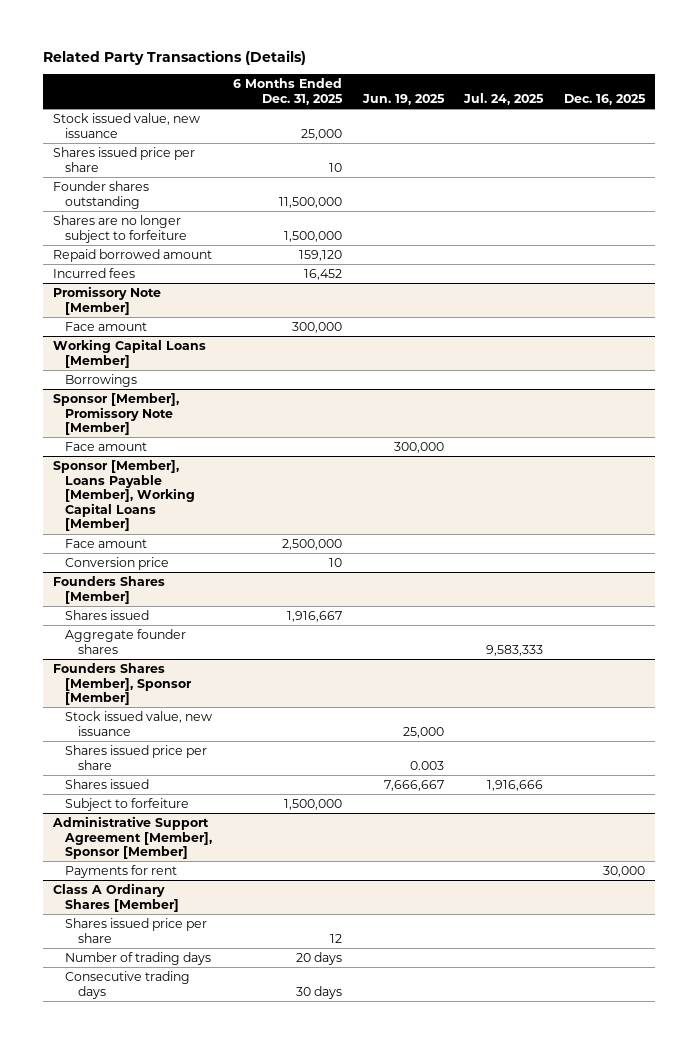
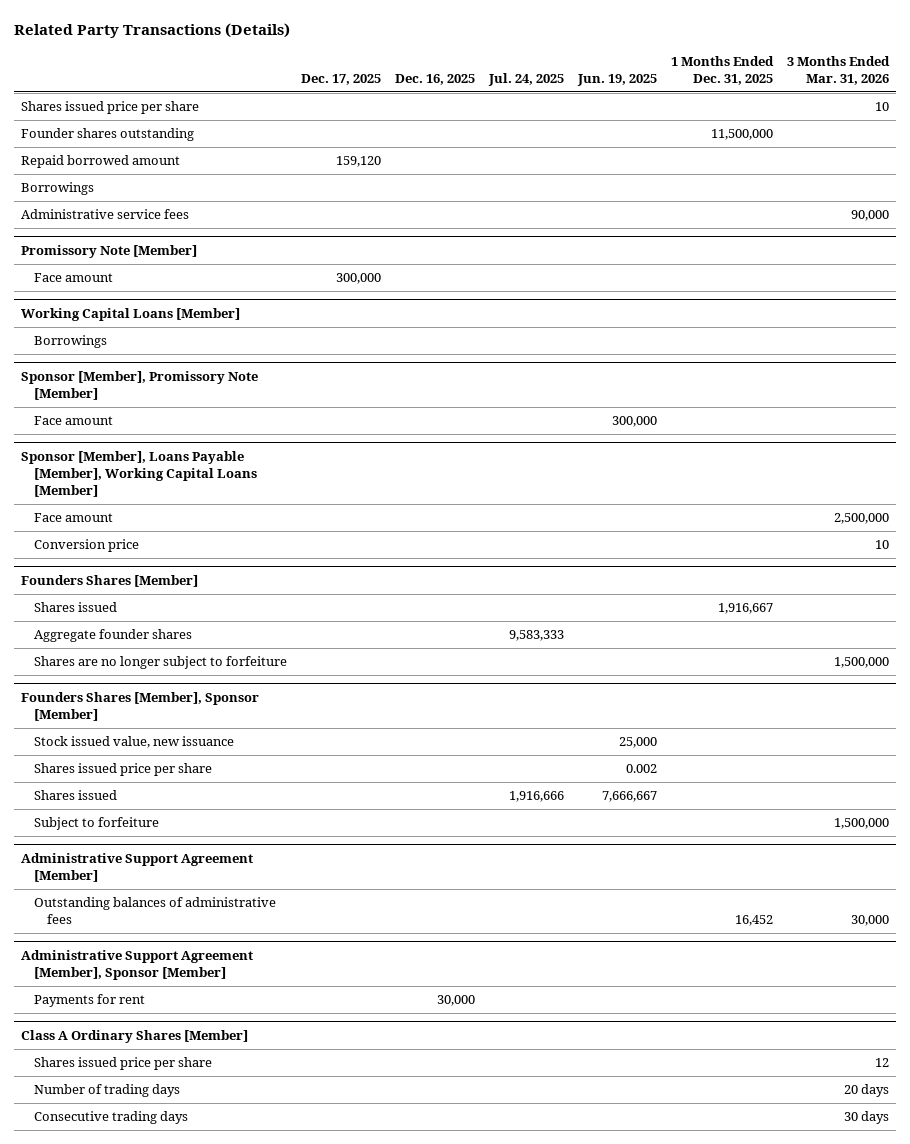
- | 6 Months Ended Dec. 31, 2025 | Jun. 19, 2025 | Jul. 24, 2025 | Dec. 16, 2025
+ | Dec. 17, 2025 | Dec. 16, 2025 | Jul. 24, 2025 | Jun. 19, 2025 | 1 Months Ended Dec. 31, 2025 | 3 Months Ended Mar. 31, 2026
- Stock issued value, new issuance | 25,000 | | |
- Shares are no longer subject to forfeiture | 1,500,000 | | |
- Incurred fees | 16,452 | | |
+ Borrowings
+ Administrative service fees | | | | | | 90,000
@ Founders Shares [Member]
+ Shares are no longer subject to forfeiture | | | | | | 1,500,000
@ Founders Shares [Member], Sponsor [Member]
- Shares issued price per share | | 0.003 | |
+ Shares issued price per share | | | | 0.002 | |
+ Administrative Support Agreement [Member]
+ Outstanding balances of administrative fees | | | | | 16,452 | 30,000

